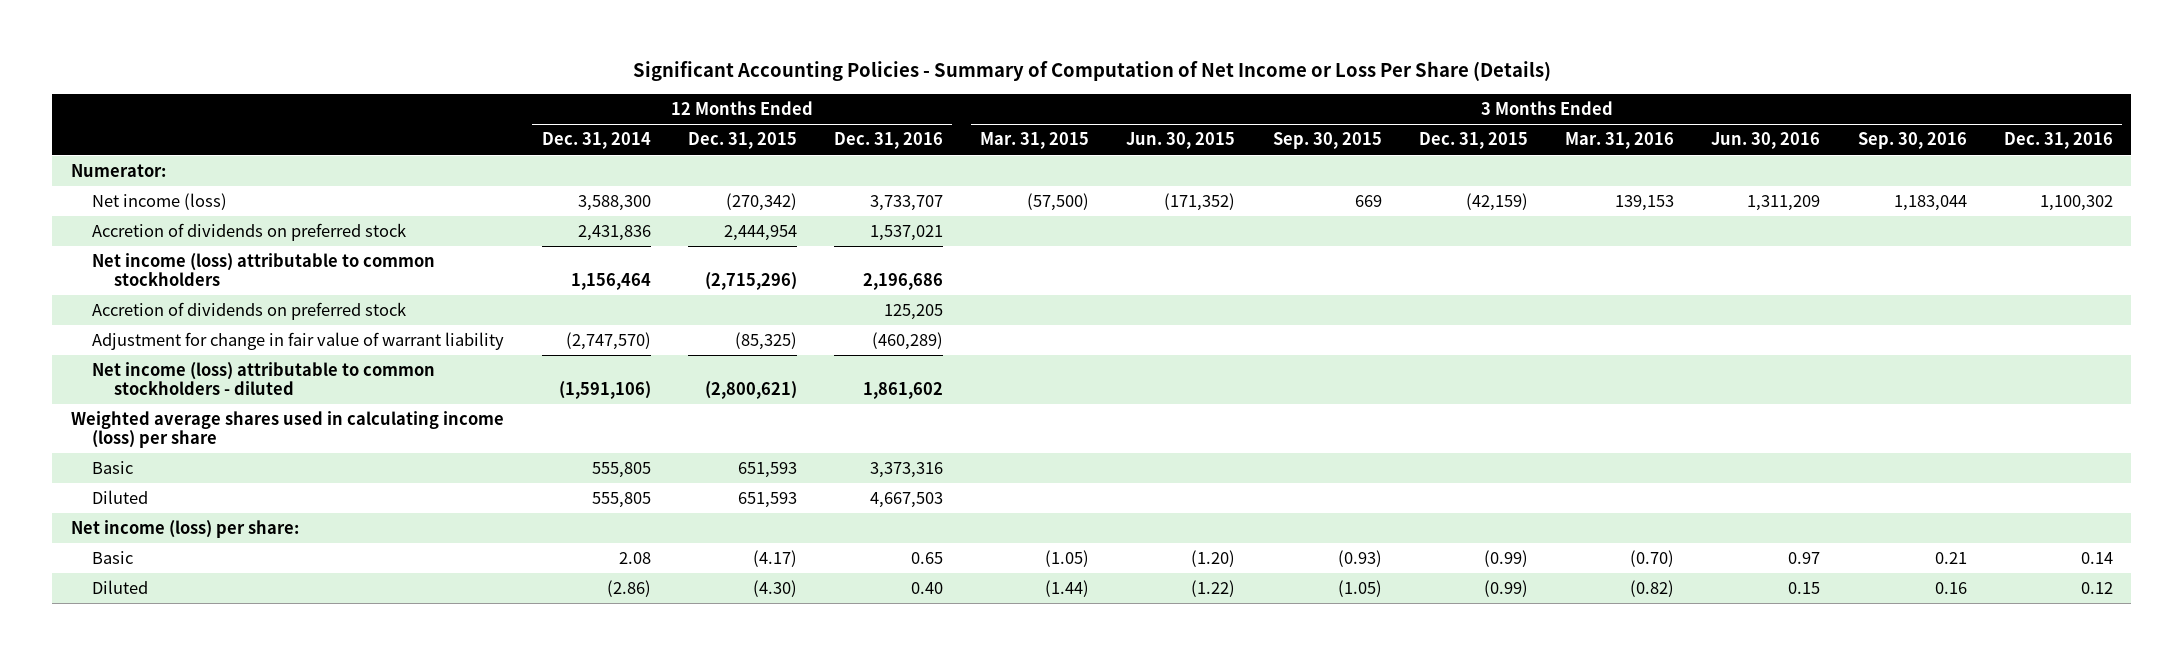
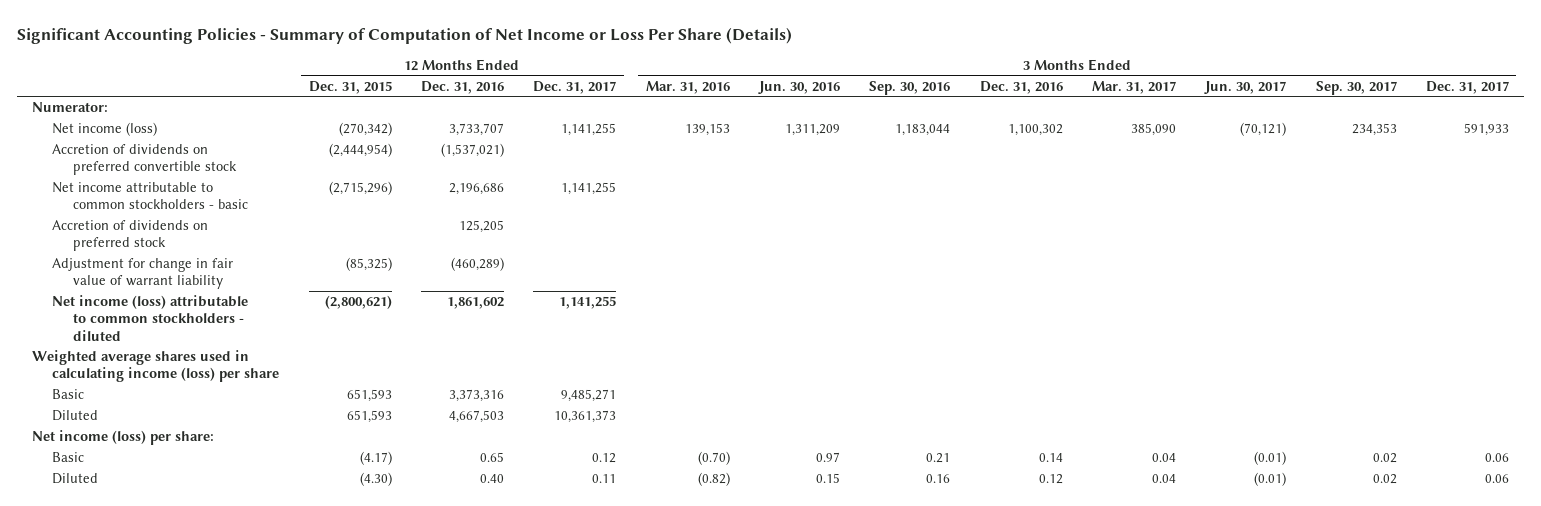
- | 12 Months Ended Dec. 31, 2014 | 12 Months Ended Dec. 31, 2015 | 12 Months Ended Dec. 31, 2016 | 3 Months Ended Mar. 31, 2015 | 3 Months Ended Jun. 30, 2015 | 3 Months Ended Sep. 30, 2015 | 3 Months Ended Dec. 31, 2015 | 3 Months Ended Mar. 31, 2016 | 3 Months Ended Jun. 30, 2016 | 3 Months Ended Sep. 30, 2016 | 3 Months Ended Dec. 31, 2016
+ | 12 Months Ended Dec. 31, 2015 | 12 Months Ended Dec. 31, 2016 | 12 Months Ended Dec. 31, 2017 | 3 Months Ended Mar. 31, 2016 | 3 Months Ended Jun. 30, 2016 | 3 Months Ended Sep. 30, 2016 | 3 Months Ended Dec. 31, 2016 | 3 Months Ended Mar. 31, 2017 | 3 Months Ended Jun. 30, 2017 | 3 Months Ended Sep. 30, 2017 | 3 Months Ended Dec. 31, 2017
- Accretion of dividends on preferred stock | 2,431,836 | 2,444,954 | 1,537,021 | | | | | | | |
- Net income (loss) attributable to common stockholders | 1,156,464 | (2,715,296) | 2,196,686 | | | | | | | |
+ Accretion of dividends on preferred convertible stock | (2,444,954) | (1,537,021) | | | | | | | | |
+ Net income attributable to common stockholders - basic | (2,715,296) | 2,196,686 | 1,141,255 | | | | | | | |

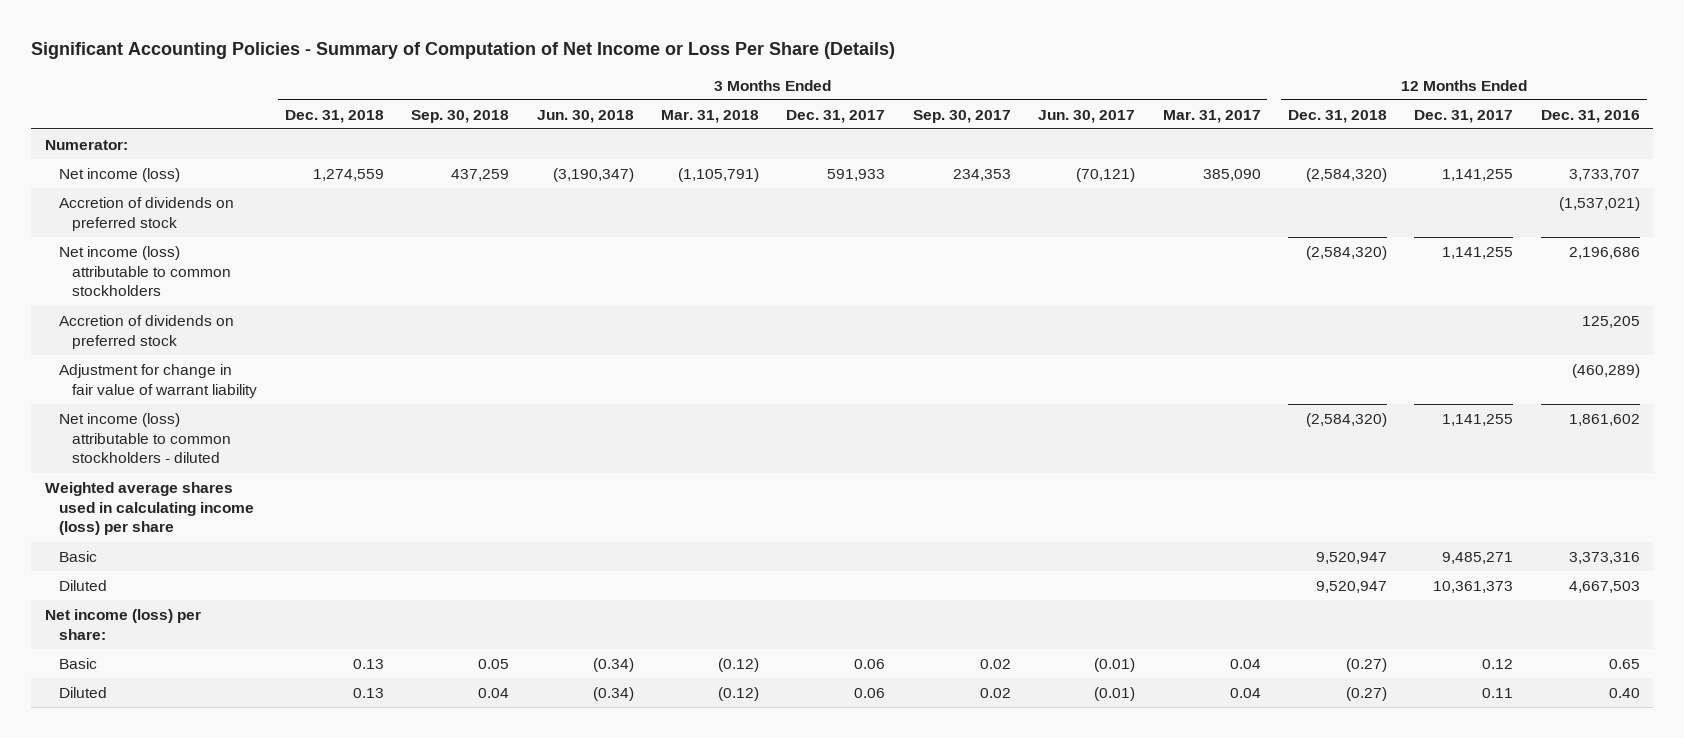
- | 12 Months Ended Dec. 31, 2015 | 12 Months Ended Dec. 31, 2016 | 12 Months Ended Dec. 31, 2017 | 3 Months Ended Mar. 31, 2016 | 3 Months Ended Jun. 30, 2016 | 3 Months Ended Sep. 30, 2016 | 3 Months Ended Dec. 31, 2016 | 3 Months Ended Mar. 31, 2017 | 3 Months Ended Jun. 30, 2017 | 3 Months Ended Sep. 30, 2017 | 3 Months Ended Dec. 31, 2017
+ | 3 Months Ended Dec. 31, 2018 | 3 Months Ended Sep. 30, 2018 | 3 Months Ended Jun. 30, 2018 | 3 Months Ended Mar. 31, 2018 | 3 Months Ended Dec. 31, 2017 | 3 Months Ended Sep. 30, 2017 | 3 Months Ended Jun. 30, 2017 | 3 Months Ended Mar. 31, 2017 | 12 Months Ended Dec. 31, 2018 | 12 Months Ended Dec. 31, 2017 | 12 Months Ended Dec. 31, 2016
- Accretion of dividends on preferred convertible stock | (2,444,954) | (1,537,021) | | | | | | | | |
- Net income attributable to common stockholders - basic | (2,715,296) | 2,196,686 | 1,141,255 | | | | | | | |
+ Accretion of dividends on preferred stock | | | | | | | | | | | (1,537,021)
+ Net income (loss) attributable to common stockholders | | | | | | | | | (2,584,320) | 1,141,255 | 2,196,686

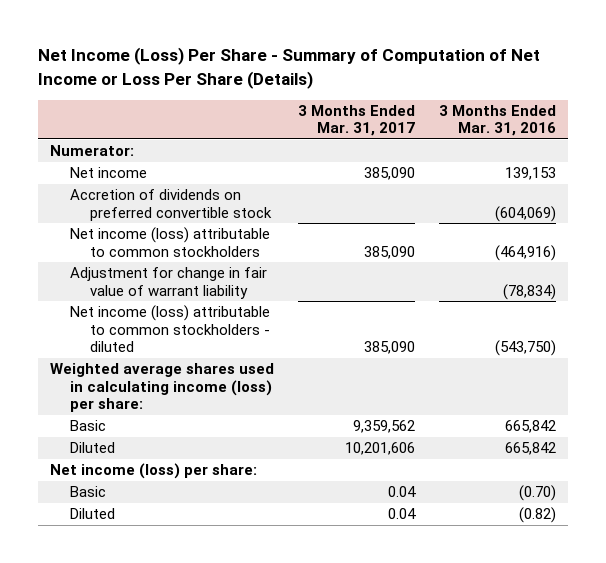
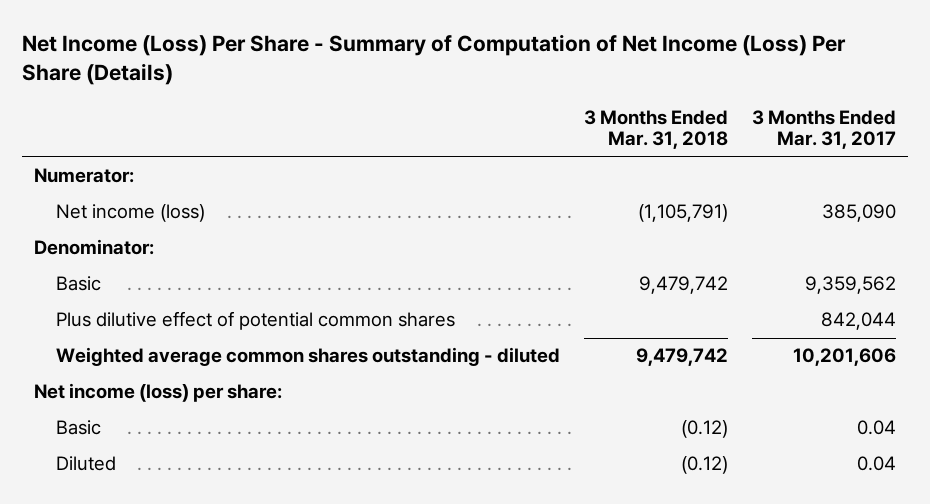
- Net Income (Loss) Per Share - Summary of Computation of Net Income or Loss Per Share (Details)
+ Net Income (Loss) Per Share - Summary of Computation of Net Income (Loss) Per Share (Details)
- | 3 Months Ended Mar. 31, 2017 | 3 Months Ended Mar. 31, 2016
+ | 3 Months Ended Mar. 31, 2018 | 3 Months Ended Mar. 31, 2017
- Net income | 385,090 | 139,153
- Accretion of dividends on preferred convertible stock | | (604,069)
- Net income (loss) attributable to common stockholders | 385,090 | (464,916)
- Adjustment for change in fair value of warrant liability | | (78,834)
- Net income (loss) attributable to common stockholders - diluted | 385,090 | (543,750)
- Weighted average shares used in calculating income (loss) per share:
+ Net income (loss) | (1,105,791) | 385,090
+ Denominator:
- Diluted | 10,201,606 | 665,842
+ Plus dilutive effect of potential common shares | | 842,044
+ Weighted average common shares outstanding - diluted | 9,479,742 | 10,201,606

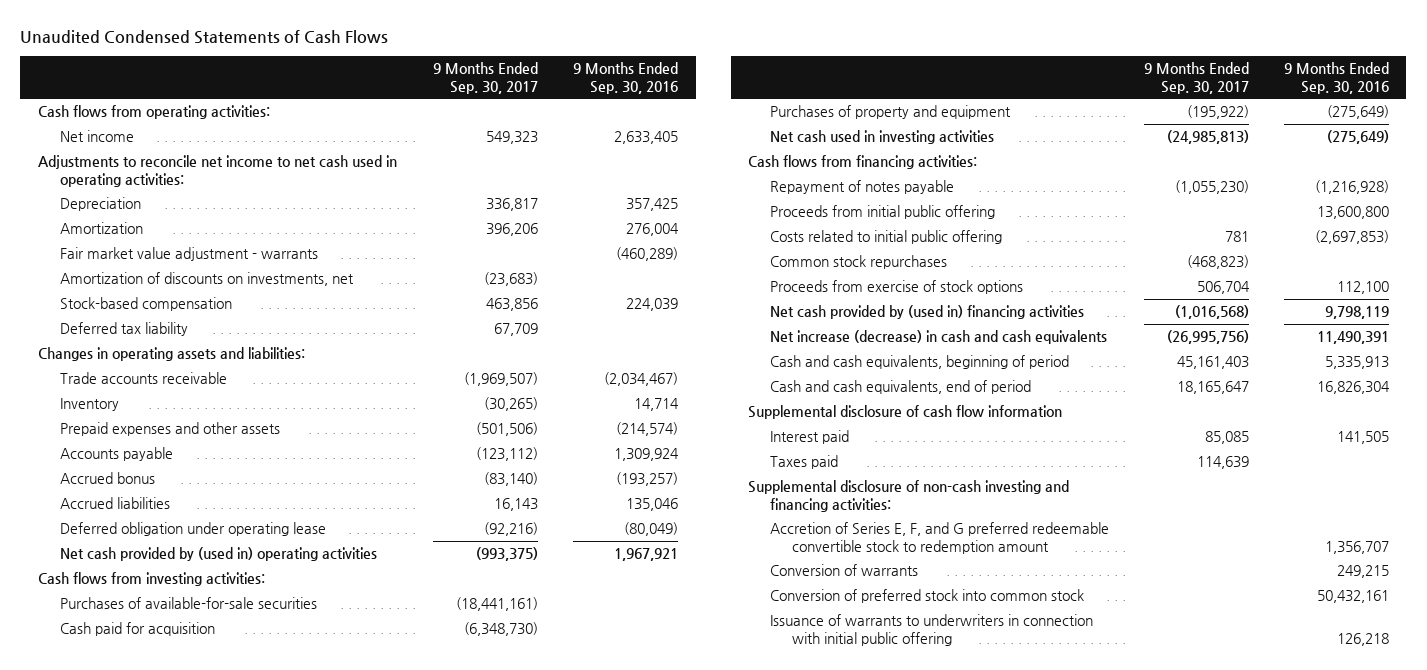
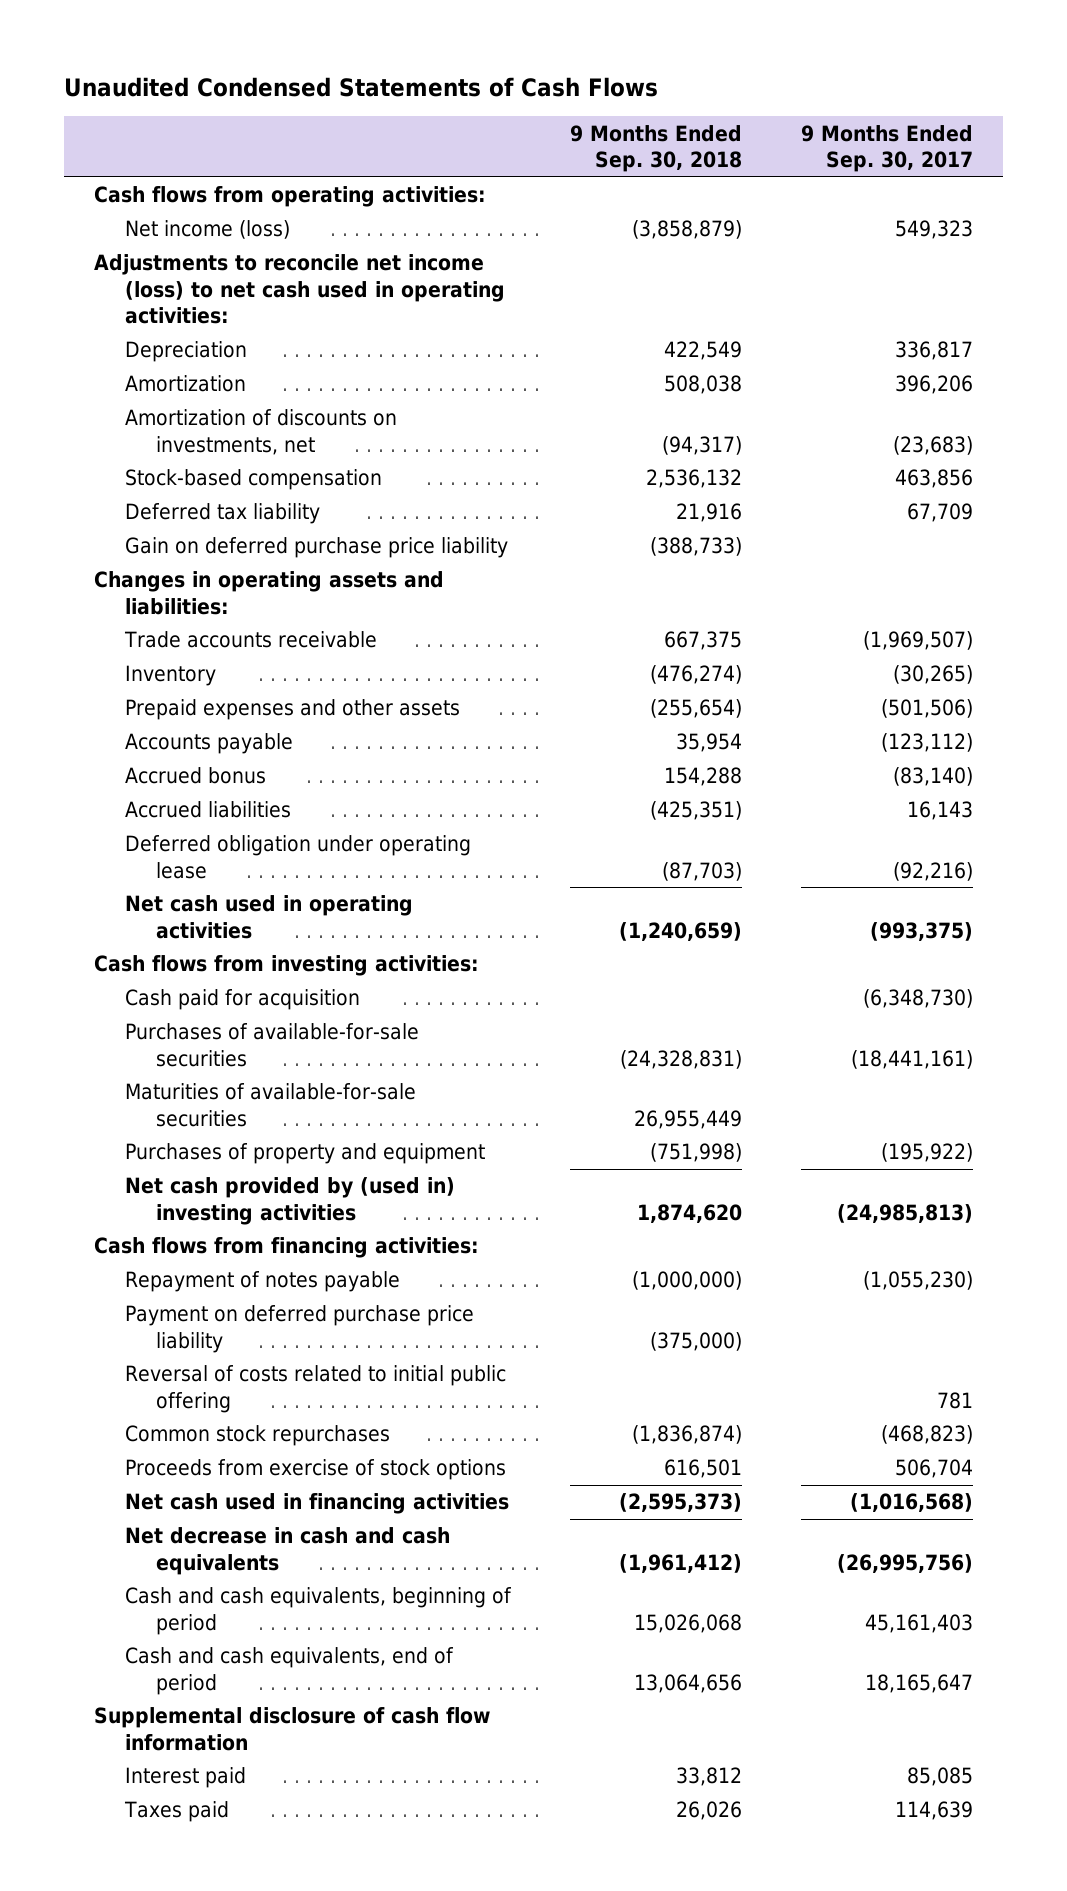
- | 9 Months Ended Sep. 30, 2017 | 9 Months Ended Sep. 30, 2016
+ | 9 Months Ended Sep. 30, 2018 | 9 Months Ended Sep. 30, 2017
- Net income | 549,323 | 2,633,405
- Adjustments to reconcile net income to net cash used in operating activities:
+ Net income (loss) | (3,858,879) | 549,323
+ Adjustments to reconcile net income (loss) to net cash used in operating activities:
- Fair market value adjustment - warrants | | (460,289)
+ Gain on deferred purchase price liability | (388,733) |
- Net cash provided by (used in) operating activities | (993,375) | 1,967,921
+ Net cash used in operating activities | (1,240,659) | (993,375)
moved down: Purchases of available-for-sale securities | (24,328,831) | (18,441,161)
+ Maturities of available-for-sale securities | 26,955,449 |
- Net cash used in investing activities | (24,985,813) | (275,649)
+ Net cash provided by (used in) investing activities | 1,874,620 | (24,985,813)
- Proceeds from initial public offering | | 13,600,800
- Costs related to initial public offering | 781 | (2,697,853)
+ Payment on deferred purchase price liability | (375,000) |
+ Reversal of costs related to initial public offering | | 781
- Net cash provided by (used in) financing activities | (1,016,568) | 9,798,119
- Net increase (decrease) in cash and cash equivalents | (26,995,756) | 11,490,391
+ Net cash used in financing activities | (2,595,373) | (1,016,568)
+ Net decrease in cash and cash equivalents | (1,961,412) | (26,995,756)
- Supplemental disclosure of non-cash investing and financing activities:
- Accretion of Series E, F, and G preferred redeemable convertible stock to redemption amount | | 1,356,707
- Conversion of warrants | | 249,215
- Conversion of preferred stock into common stock | | 50,432,161
- Issuance of warrants to underwriters in connection with initial public offering | | 126,218

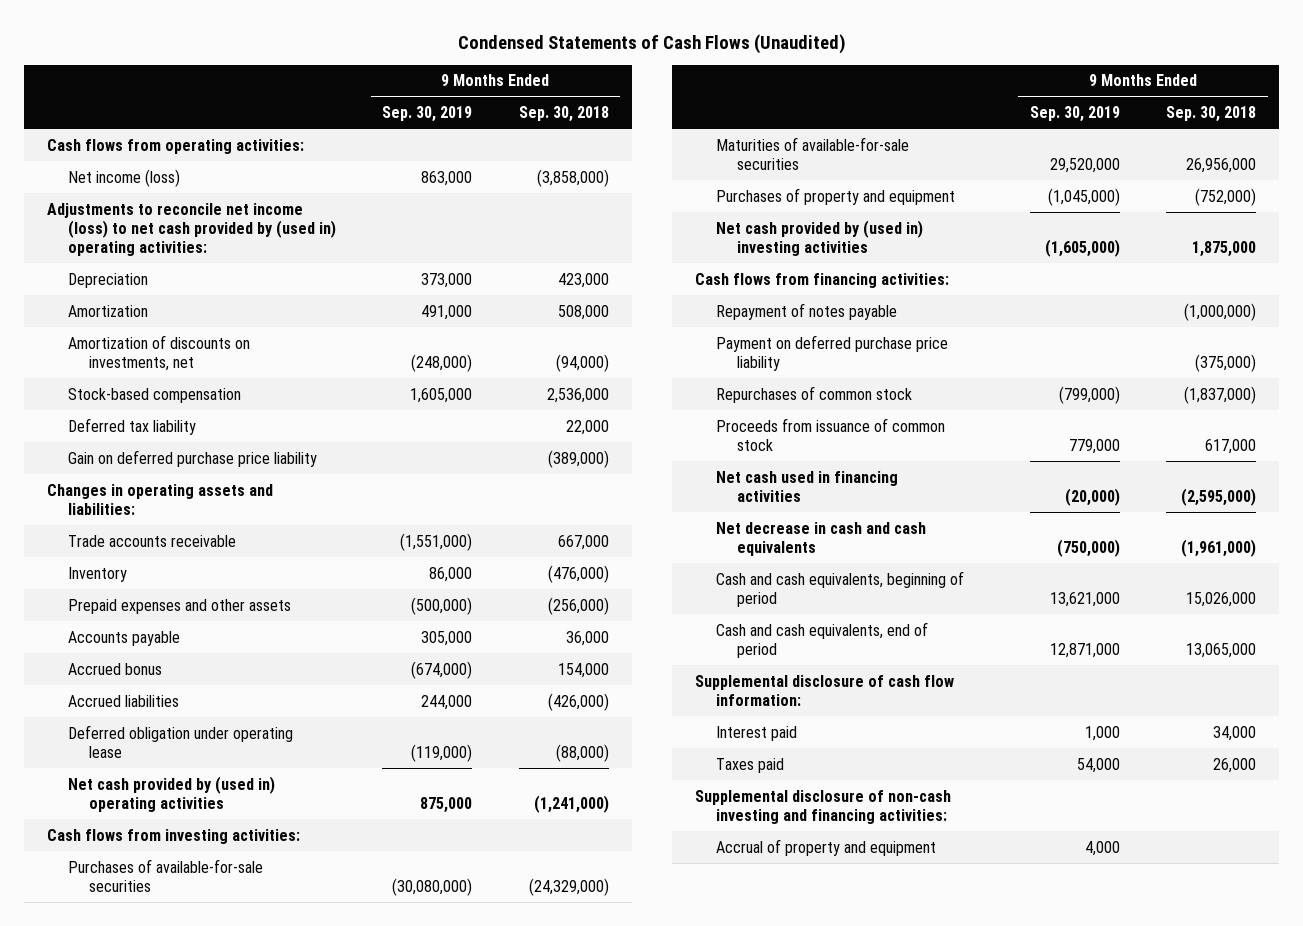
- Unaudited Condensed Statements of Cash Flows
+ Condensed Statements of Cash Flows (Unaudited)
- | 9 Months Ended Sep. 30, 2018 | 9 Months Ended Sep. 30, 2017
+ | 9 Months Ended Sep. 30, 2019 | 9 Months Ended Sep. 30, 2018
- Net income (loss) | (3,858,879) | 549,323
- Adjustments to reconcile net income (loss) to net cash used in operating activities:
- Depreciation | 422,549 | 336,817
- Amortization | 508,038 | 396,206
- Amortization of discounts on investments, net | (94,317) | (23,683)
- Stock-based compensation | 2,536,132 | 463,856
- Deferred tax liability | 21,916 | 67,709
- Gain on deferred purchase price liability | (388,733) |
+ Net income (loss) | 863,000 | (3,858,000)
+ Adjustments to reconcile net income (loss) to net cash provided by (used in) operating activities:
+ Depreciation | 373,000 | 423,000
+ Amortization | 491,000 | 508,000
+ Amortization of discounts on investments, net | (248,000) | (94,000)
+ Stock-based compensation | 1,605,000 | 2,536,000
+ Deferred tax liability | | 22,000
+ Gain on deferred purchase price liability | | (389,000)
- Trade accounts receivable | 667,375 | (1,969,507)
- Inventory | (476,274) | (30,265)
- Prepaid expenses and other assets | (255,654) | (501,506)
- Accounts payable | 35,954 | (123,112)
- Accrued bonus | 154,288 | (83,140)
- Accrued liabilities | (425,351) | 16,143
- Deferred obligation under operating lease | (87,703) | (92,216)
- Net cash used in operating activities | (1,240,659) | (993,375)
+ Trade accounts receivable | (1,551,000) | 667,000
+ Inventory | 86,000 | (476,000)
+ Prepaid expenses and other assets | (500,000) | (256,000)
+ Accounts payable | 305,000 | 36,000
+ Accrued bonus | (674,000) | 154,000
+ Accrued liabilities | 244,000 | (426,000)
+ Deferred obligation under operating lease | (119,000) | (88,000)
+ Net cash provided by (used in) operating activities | 875,000 | (1,241,000)
- Cash paid for acquisition | | (6,348,730)
- Purchases of available-for-sale securities | (24,328,831) | (18,441,161)
- Maturities of available-for-sale securities | 26,955,449 |
- Purchases of property and equipment | (751,998) | (195,922)
- Net cash provided by (used in) investing activities | 1,874,620 | (24,985,813)
+ Purchases of available-for-sale securities | (30,080,000) | (24,329,000)
+ Maturities of available-for-sale securities | 29,520,000 | 26,956,000
+ Purchases of property and equipment | (1,045,000) | (752,000)
+ Net cash provided by (used in) investing activities | (1,605,000) | 1,875,000
- Reversal of costs related to initial public offering | | 781
- Common stock repurchases | (1,836,874) | (468,823)
- Proceeds from exercise of stock options | 616,501 | 506,704
- Net cash used in financing activities | (2,595,373) | (1,016,568)
- Net decrease in cash and cash equivalents | (1,961,412) | (26,995,756)
- Cash and cash equivalents, beginning of period | 15,026,068 | 45,161,403
- Cash and cash equivalents, end of period | 13,064,656 | 18,165,647
- Supplemental disclosure of cash flow information
- Interest paid | 33,812 | 85,085
- Taxes paid | 26,026 | 114,639
+ Repurchases of common stock | (799,000) | (1,837,000)
+ Proceeds from issuance of common stock | 779,000 | 617,000
+ Net cash used in financing activities | (20,000) | (2,595,000)
+ Net decrease in cash and cash equivalents | (750,000) | (1,961,000)
+ Cash and cash equivalents, beginning of period | 13,621,000 | 15,026,000
+ Cash and cash equivalents, end of period | 12,871,000 | 13,065,000
+ Supplemental disclosure of cash flow information:
+ Interest paid | 1,000 | 34,000
+ Taxes paid | 54,000 | 26,000
+ Supplemental disclosure of non-cash investing and financing activities:
+ Accrual of property and equipment | 4,000 |

